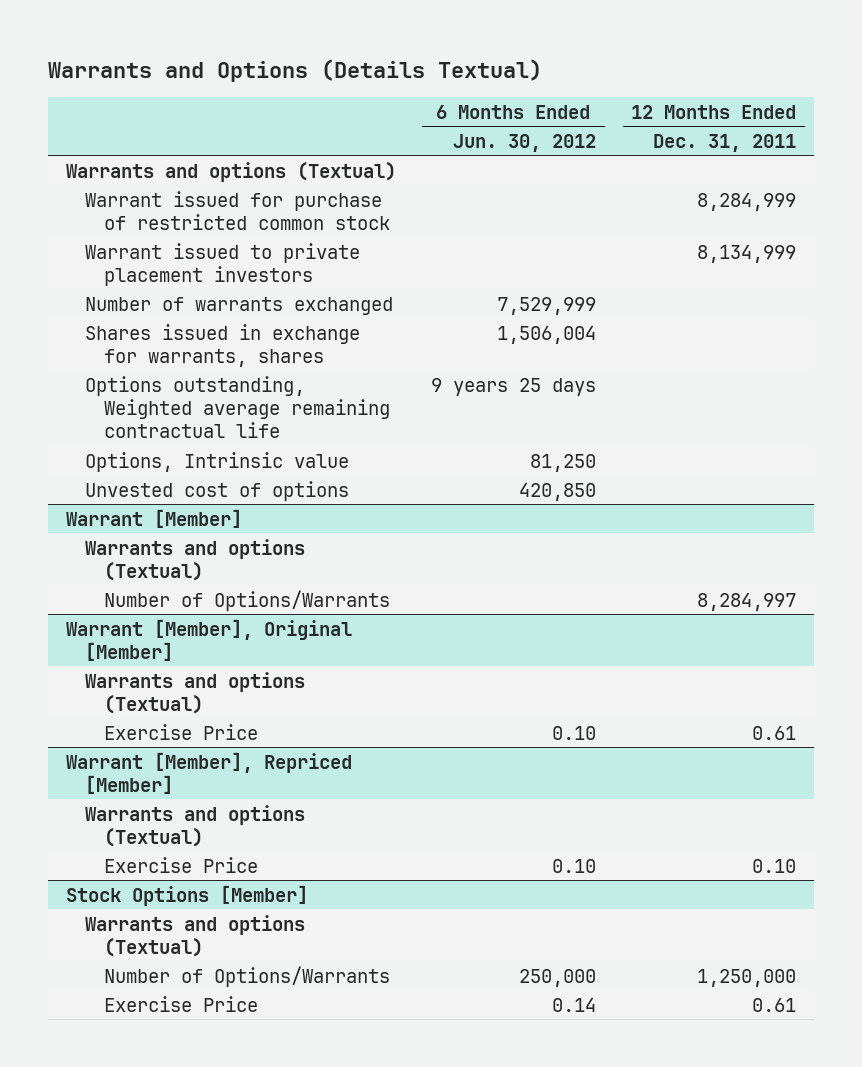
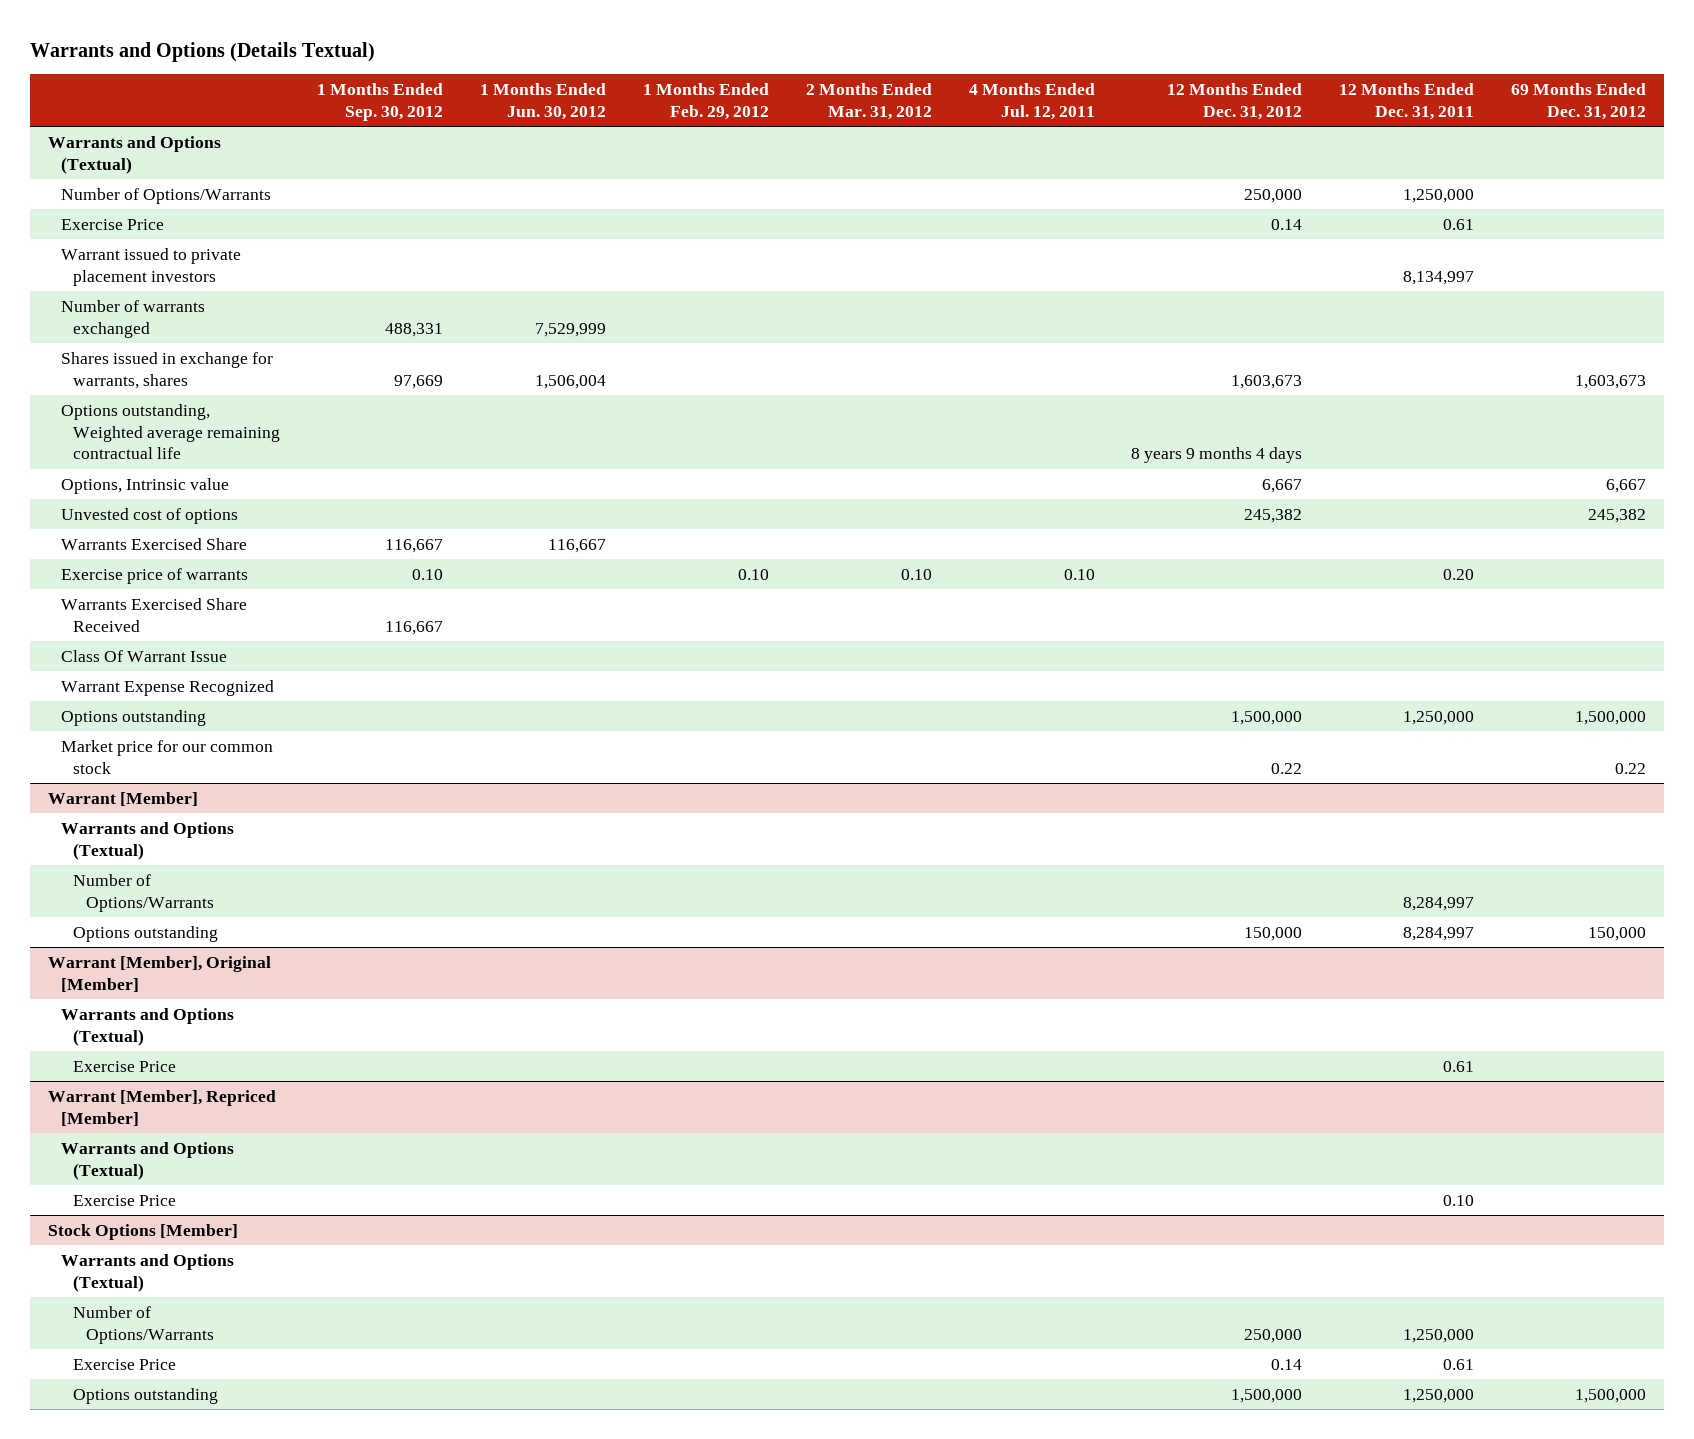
- | 6 Months Ended Jun. 30, 2012 | 12 Months Ended Dec. 31, 2011
+ | 1 Months Ended Sep. 30, 2012 | 1 Months Ended Jun. 30, 2012 | 1 Months Ended Feb. 29, 2012 | 2 Months Ended Mar. 31, 2012 | 4 Months Ended Jul. 12, 2011 | 12 Months Ended Dec. 31, 2012 | 12 Months Ended Dec. 31, 2011 | 69 Months Ended Dec. 31, 2012
- Warrants and options (Textual)
- Warrant issued for purchase of restricted common stock | | 8,284,999
- Warrant issued to private placement investors | | 8,134,999
+ Warrants and Options (Textual)
+ Number of Options/Warrants | | | | | | 250,000 | 1,250,000 |
+ Exercise Price | | | | | | 0.14 | 0.61 |
+ Warrant issued to private placement investors | | | | | | | 8,134,997 |
+ Warrants Exercised Share | 116,667 | 116,667 | | | | | |
+ Exercise price of warrants | 0.10 | | 0.10 | 0.10 | 0.10 | | 0.20 |
+ Warrants Exercised Share Received | 116,667 | | | | | | |
+ Class Of Warrant Issue
+ Warrant Expense Recognized
+ Options outstanding | | | | | | 1,500,000 | 1,250,000 | 1,500,000
+ Market price for our common stock | | | | | | 0.22 | | 0.22
@ Warrant [Member]
- Warrants and options (Textual)
+ Warrants and Options (Textual)
+ Options outstanding | | | | | | 150,000 | 8,284,997 | 150,000
@ Warrant [Member], Original [Member]
- Warrants and options (Textual)
+ Warrants and Options (Textual)
@ Warrant [Member], Repriced [Member]
- Warrants and options (Textual)
+ Warrants and Options (Textual)
@ Stock Options [Member]
- Warrants and options (Textual)
+ Warrants and Options (Textual)
+ Options outstanding | | | | | | 1,500,000 | 1,250,000 | 1,500,000

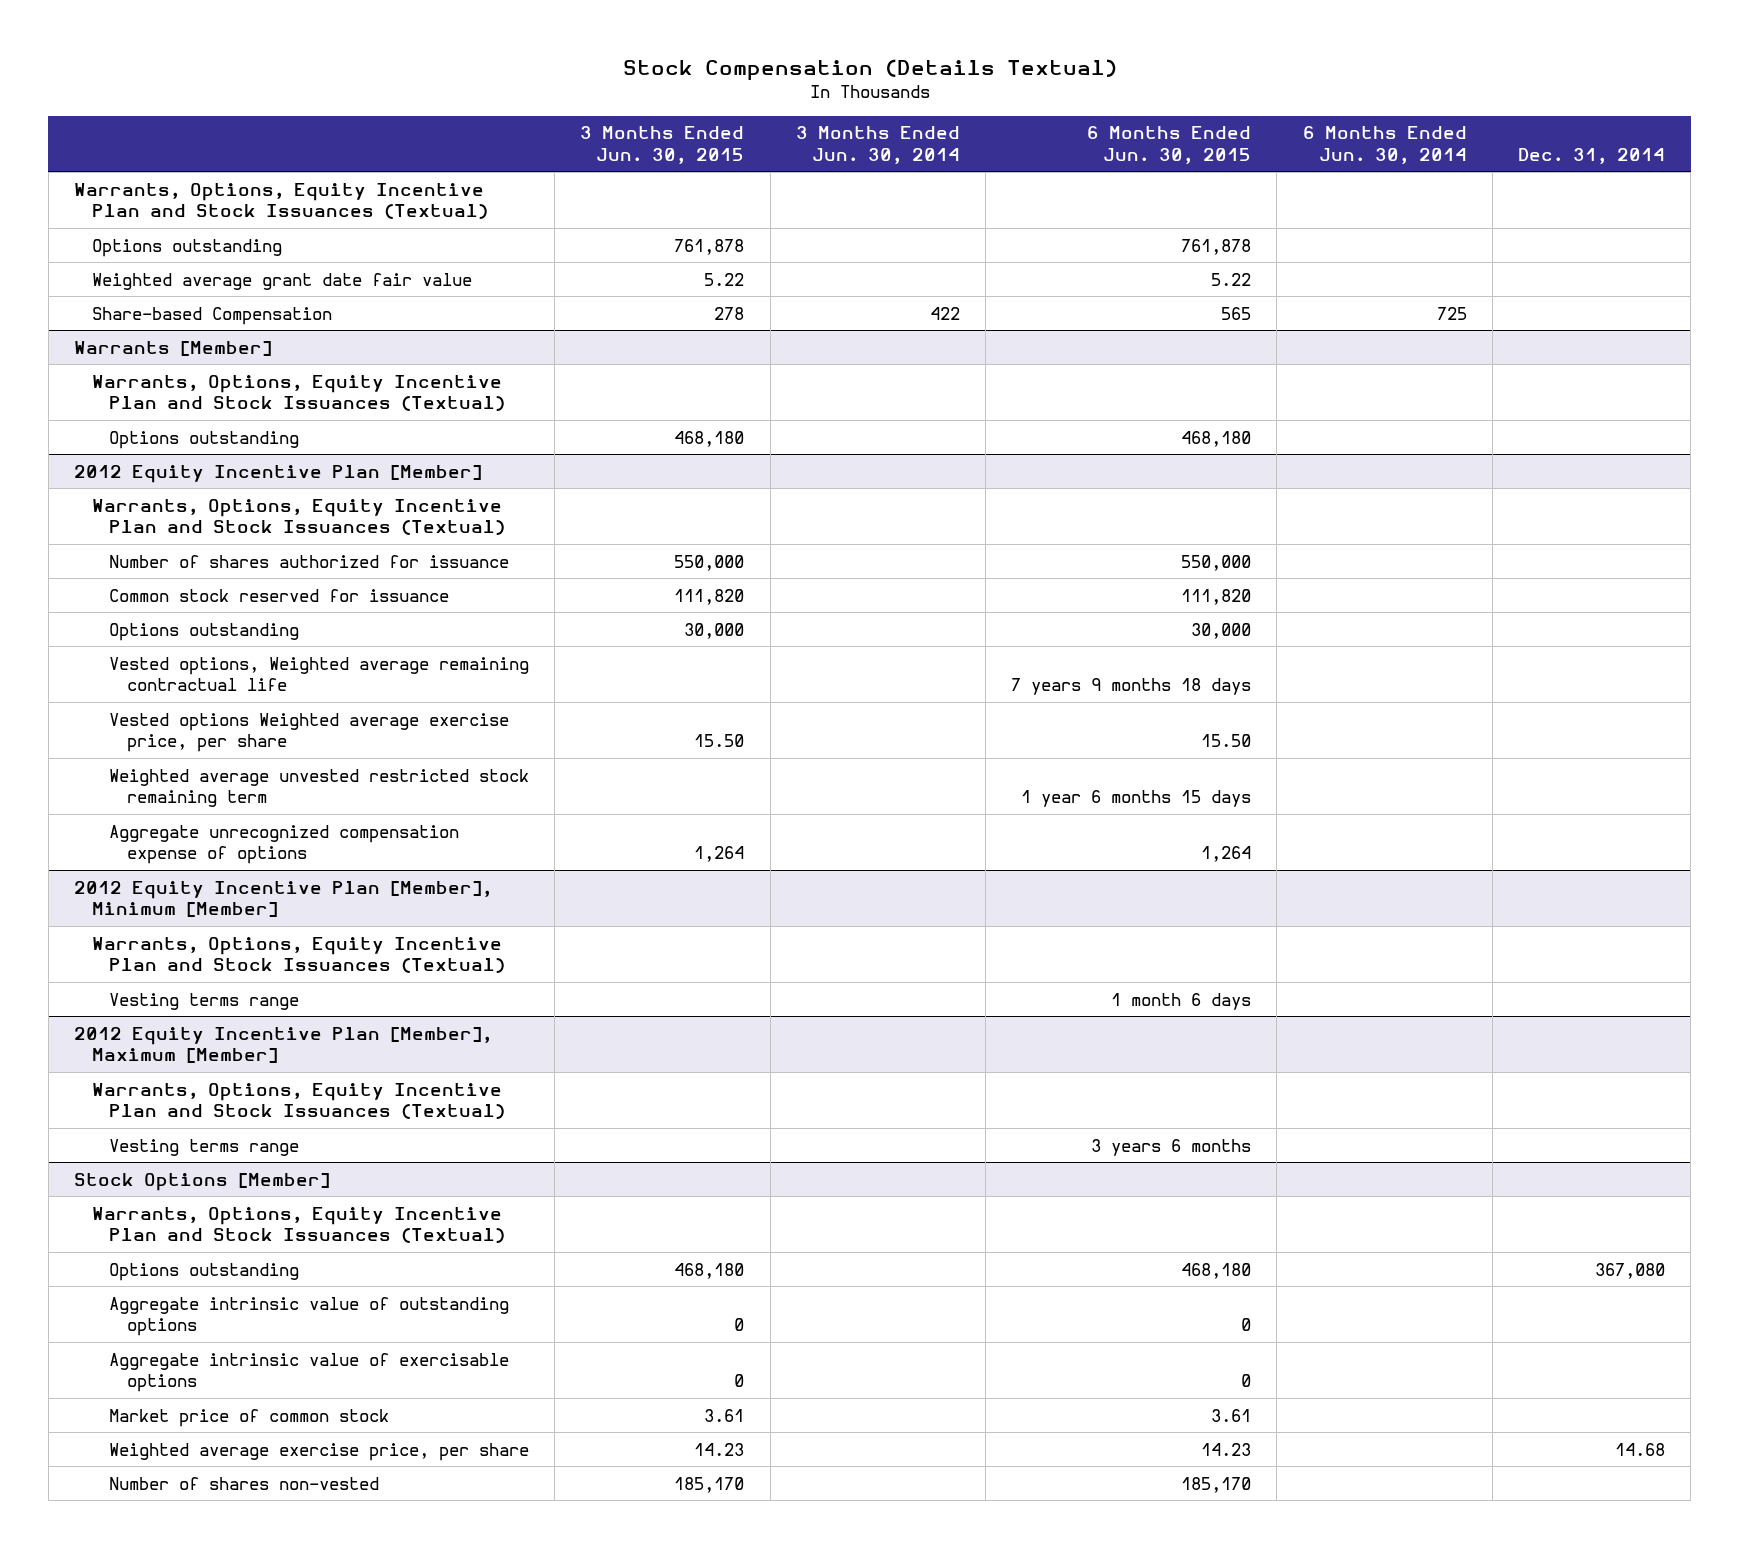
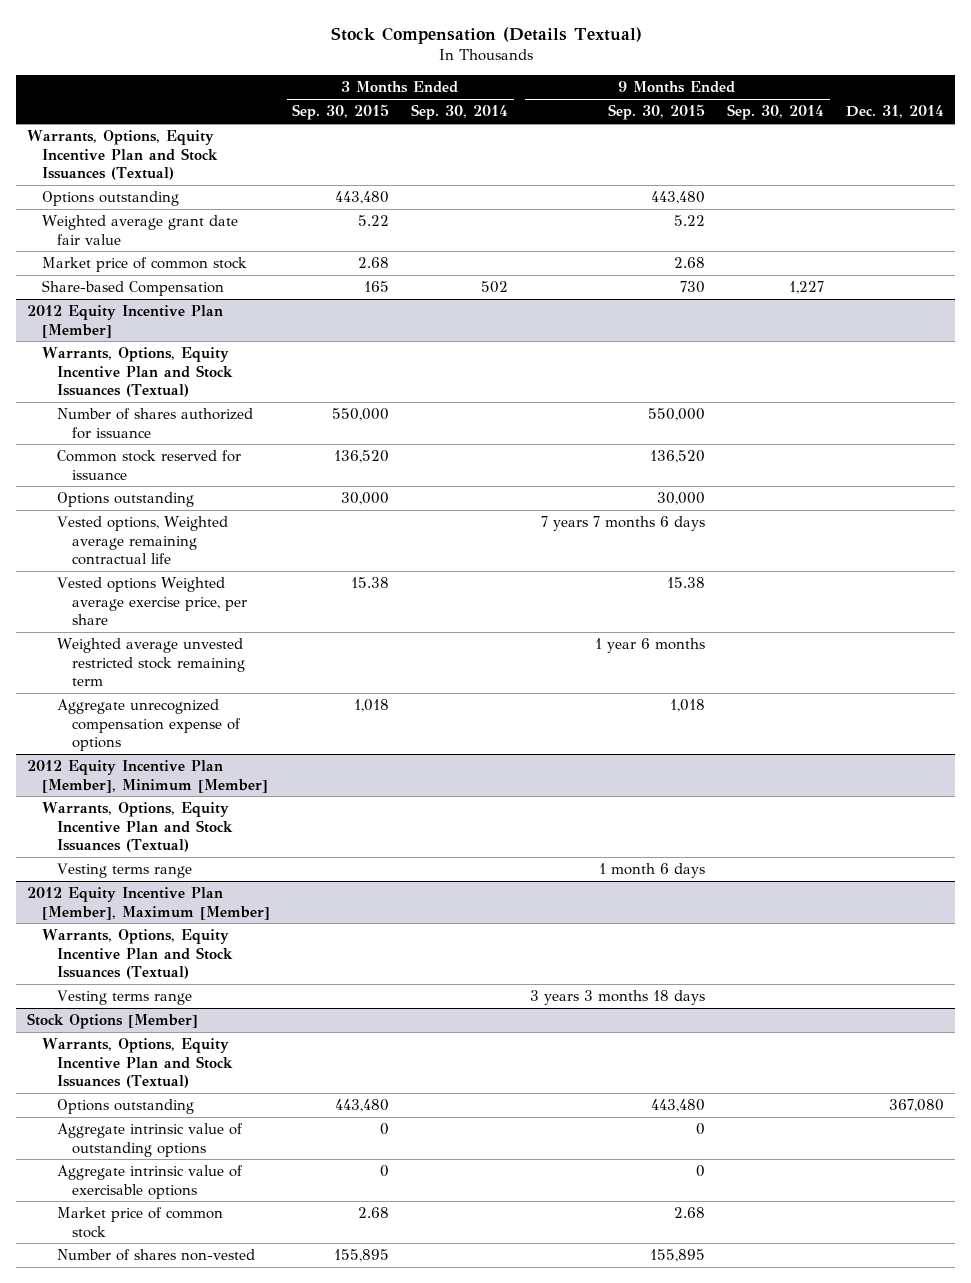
- | 3 Months Ended Jun. 30, 2015 | 3 Months Ended Jun. 30, 2014 | 6 Months Ended Jun. 30, 2015 | 6 Months Ended Jun. 30, 2014 | Dec. 31, 2014
+ | 3 Months Ended Sep. 30, 2015 | 3 Months Ended Sep. 30, 2014 | 9 Months Ended Sep. 30, 2015 | 9 Months Ended Sep. 30, 2014 | Dec. 31, 2014
+ Market price of common stock | 2.68 | | 2.68 | |
- Warrants [Member]
- Warrants, Options, Equity Incentive Plan and Stock Issuances (Textual)
- Options outstanding | 468,180 | | 468,180 | |
@ Stock Options [Member]
- Weighted average exercise price, per share | 14.23 | | 14.23 | | 14.68

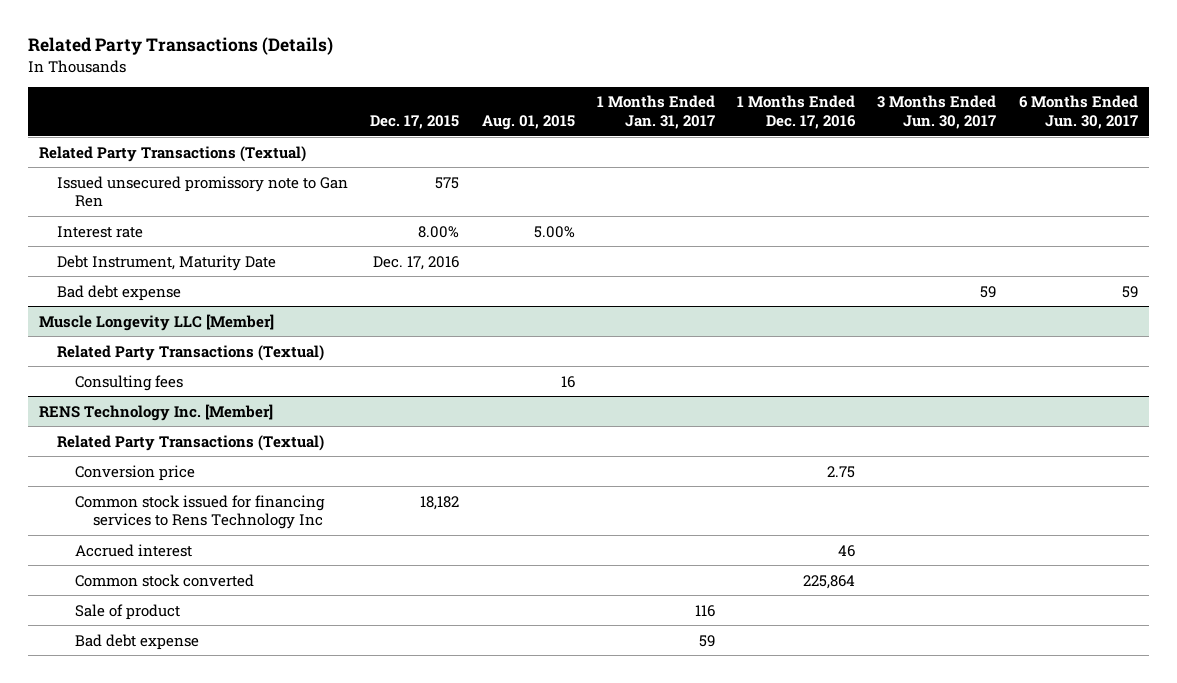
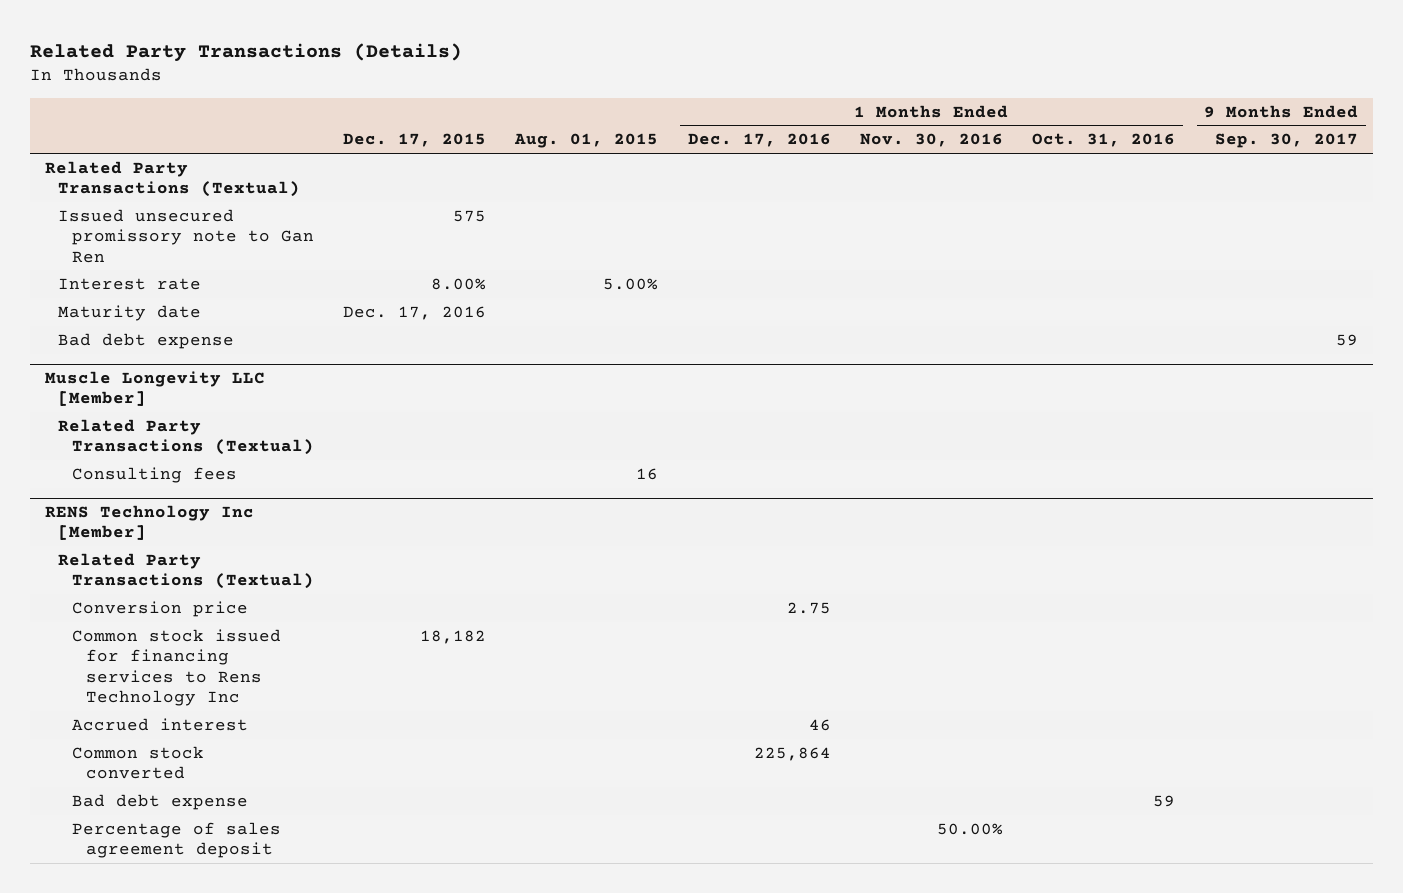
- | Dec. 17, 2015 | Aug. 01, 2015 | 1 Months Ended Jan. 31, 2017 | 1 Months Ended Dec. 17, 2016 | 3 Months Ended Jun. 30, 2017 | 6 Months Ended Jun. 30, 2017
+ | Dec. 17, 2015 | Aug. 01, 2015 | 1 Months Ended Dec. 17, 2016 | 1 Months Ended Nov. 30, 2016 | 1 Months Ended Oct. 31, 2016 | 9 Months Ended Sep. 30, 2017
- Debt Instrument, Maturity Date | Dec. 17, 2016 | | | | |
+ Maturity date | Dec. 17, 2016 | | | | |
- RENS Technology Inc. [Member]
+ RENS Technology Inc [Member]
- Sale of product | | | 116 | | |
+ Percentage of sales agreement deposit | | | | 50.00% | |

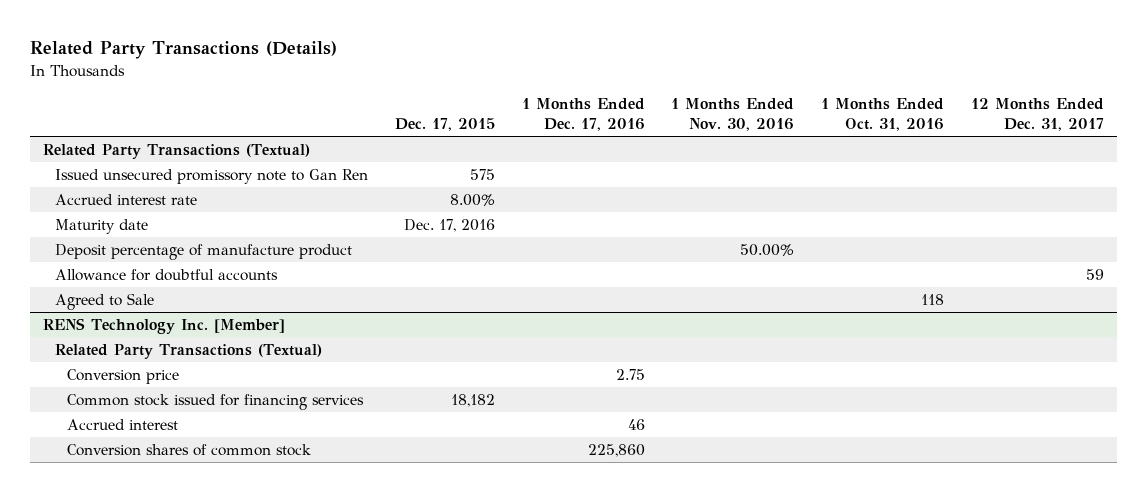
- | Dec. 17, 2015 | Aug. 01, 2015 | 1 Months Ended Dec. 17, 2016 | 1 Months Ended Nov. 30, 2016 | 1 Months Ended Oct. 31, 2016 | 9 Months Ended Sep. 30, 2017
+ | Dec. 17, 2015 | 1 Months Ended Dec. 17, 2016 | 1 Months Ended Nov. 30, 2016 | 1 Months Ended Oct. 31, 2016 | 12 Months Ended Dec. 31, 2017
- Interest rate | 8.00% | 5.00% | | | |
+ Accrued interest rate | 8.00% | | | |
- Bad debt expense | | | | | | 59
- Muscle Longevity LLC [Member]
- Related Party Transactions (Textual)
- Consulting fees | | 16 | | | |
- RENS Technology Inc [Member]
+ Deposit percentage of manufacture product | | | 50.00% | |
+ Allowance for doubtful accounts | | | | | 59
+ Agreed to Sale | | | | 118 |
+ RENS Technology Inc. [Member]
- Common stock issued for financing services to Rens Technology Inc | 18,182 | | | | |
+ Common stock issued for financing services | 18,182 | | | |
- Common stock converted | | | 225,864 | | |
- Bad debt expense | | | | | 59 |
- Percentage of sales agreement deposit | | | | 50.00% | |
+ Conversion shares of common stock | | 225,860 | | |

